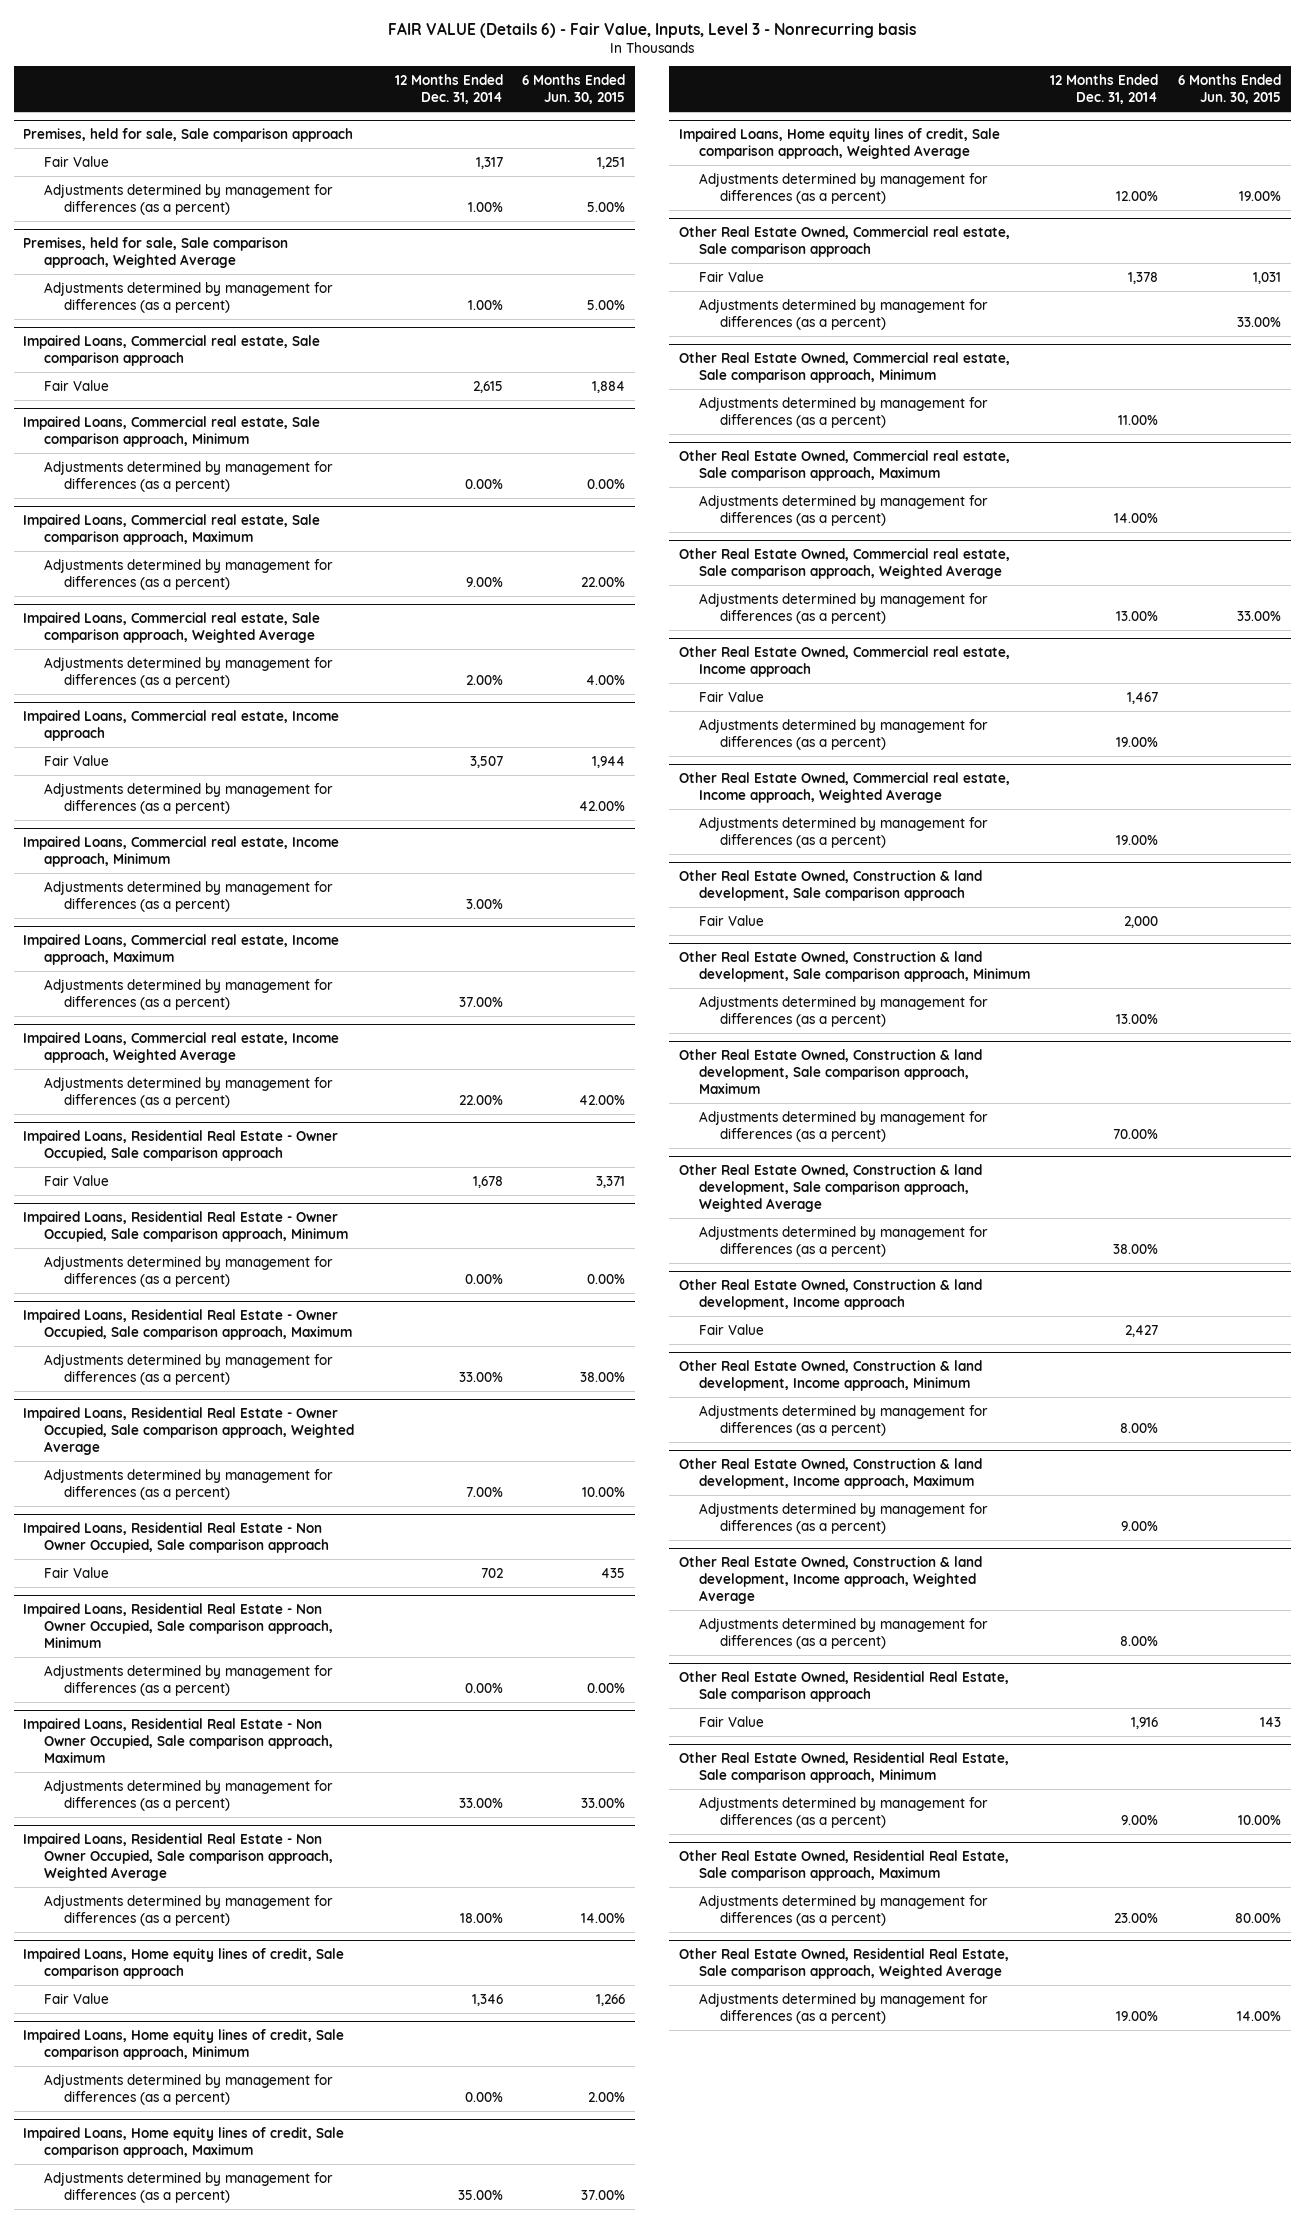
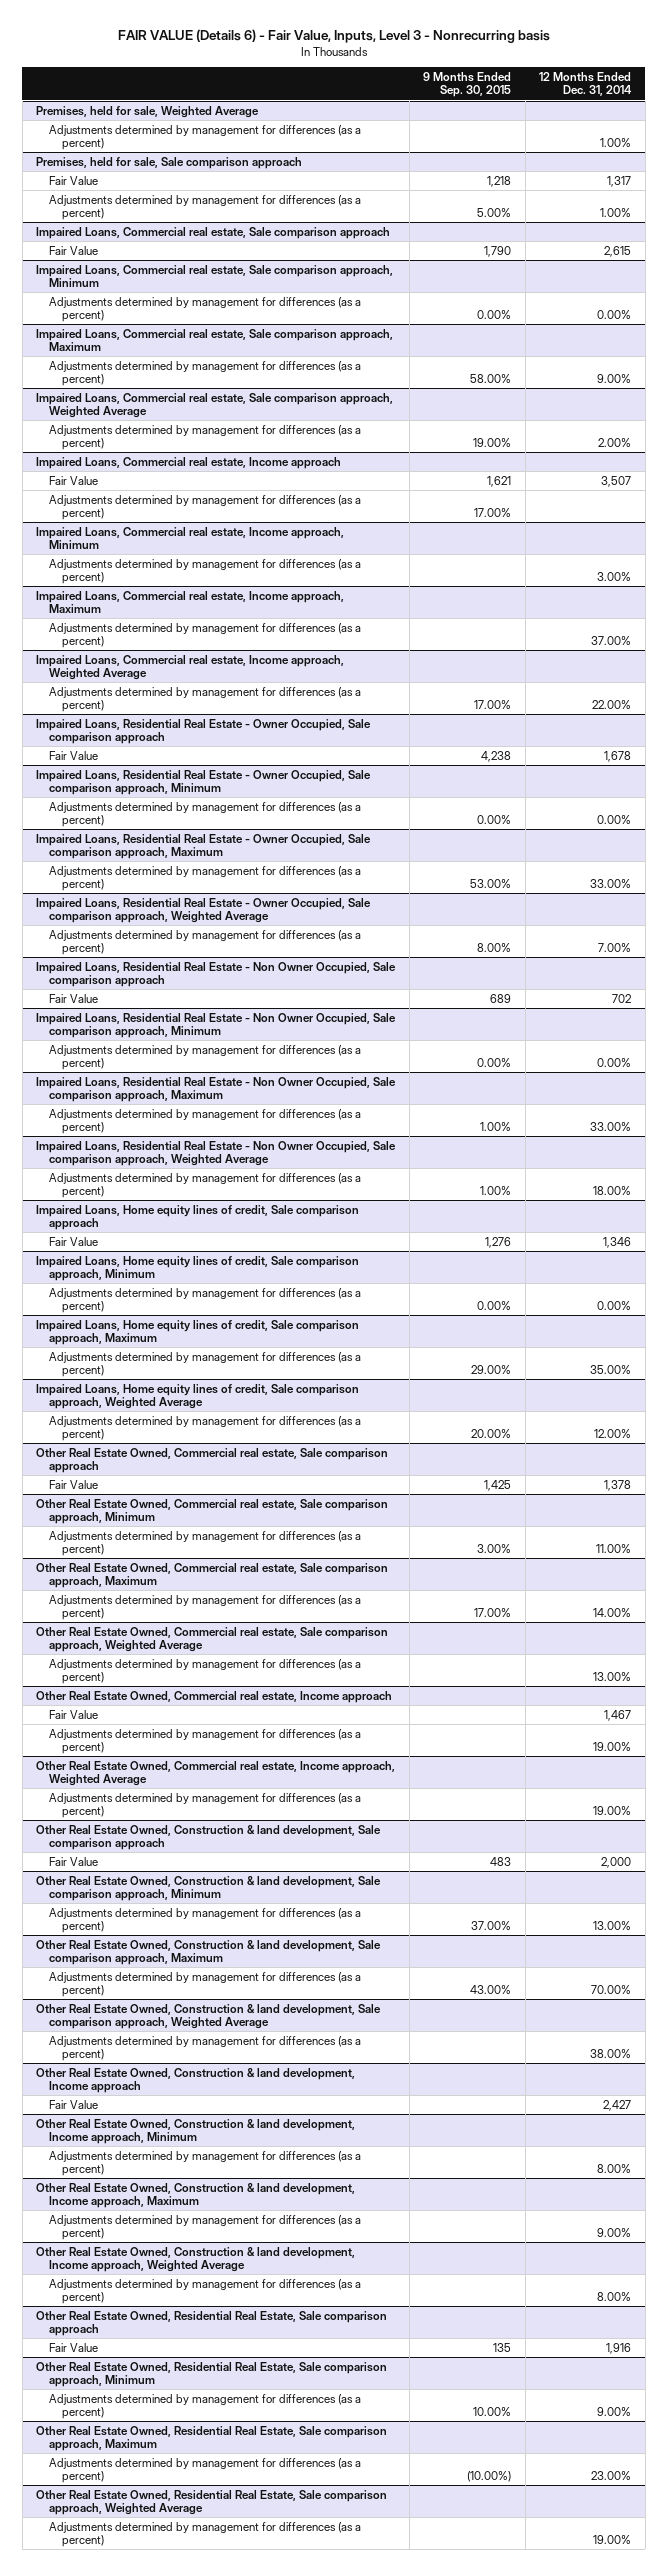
- | 12 Months Ended Dec. 31, 2014 | 6 Months Ended Jun. 30, 2015
+ | 9 Months Ended Sep. 30, 2015 | 12 Months Ended Dec. 31, 2014
+ Premises, held for sale, Weighted Average
+ Adjustments determined by management for differences (as a percent) | | 1.00%
- Premises, held for sale, Sale comparison approach, Weighted Average
- Adjustments determined by management for differences (as a percent) | 1.00% | 5.00%
@ Other Real Estate Owned, Commercial real estate, Sale comparison approach
- Adjustments determined by management for differences (as a percent) | | 33.00%

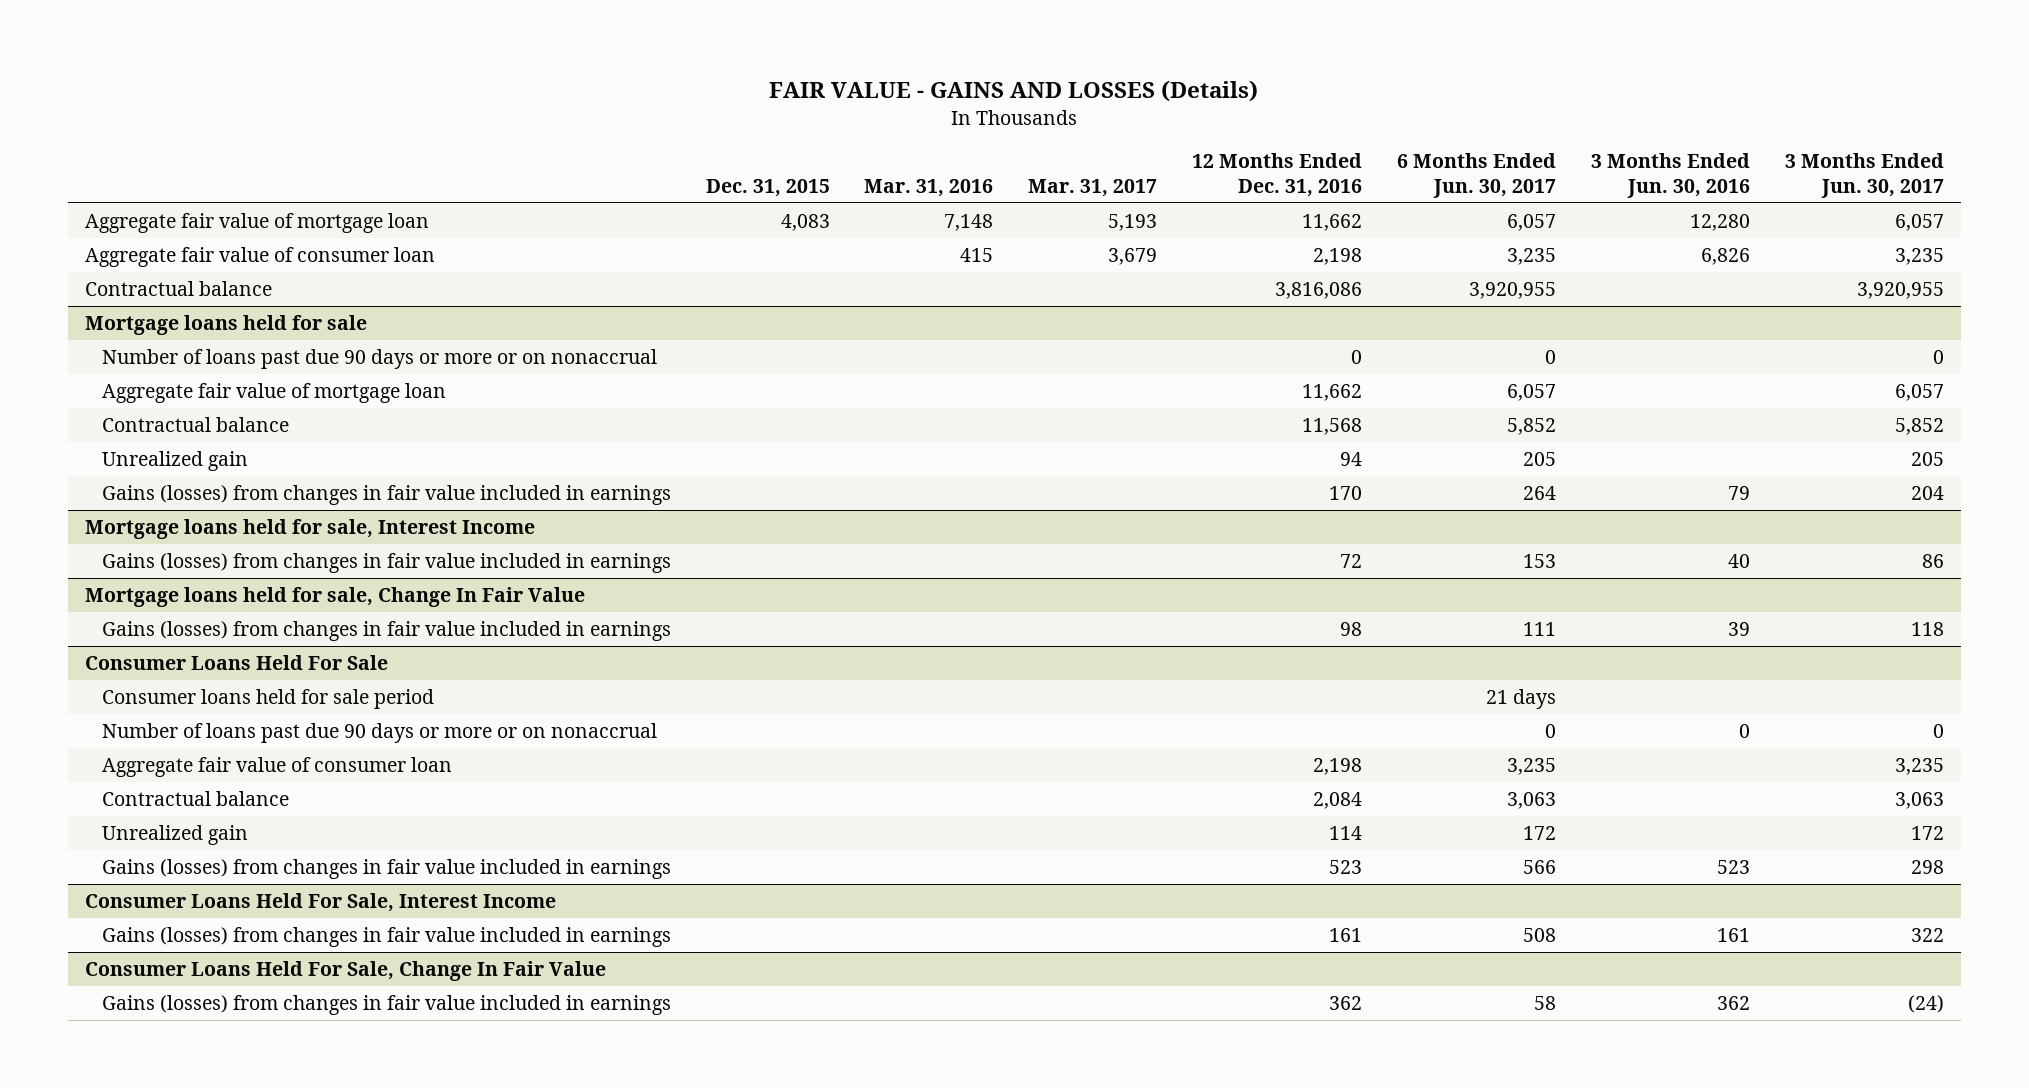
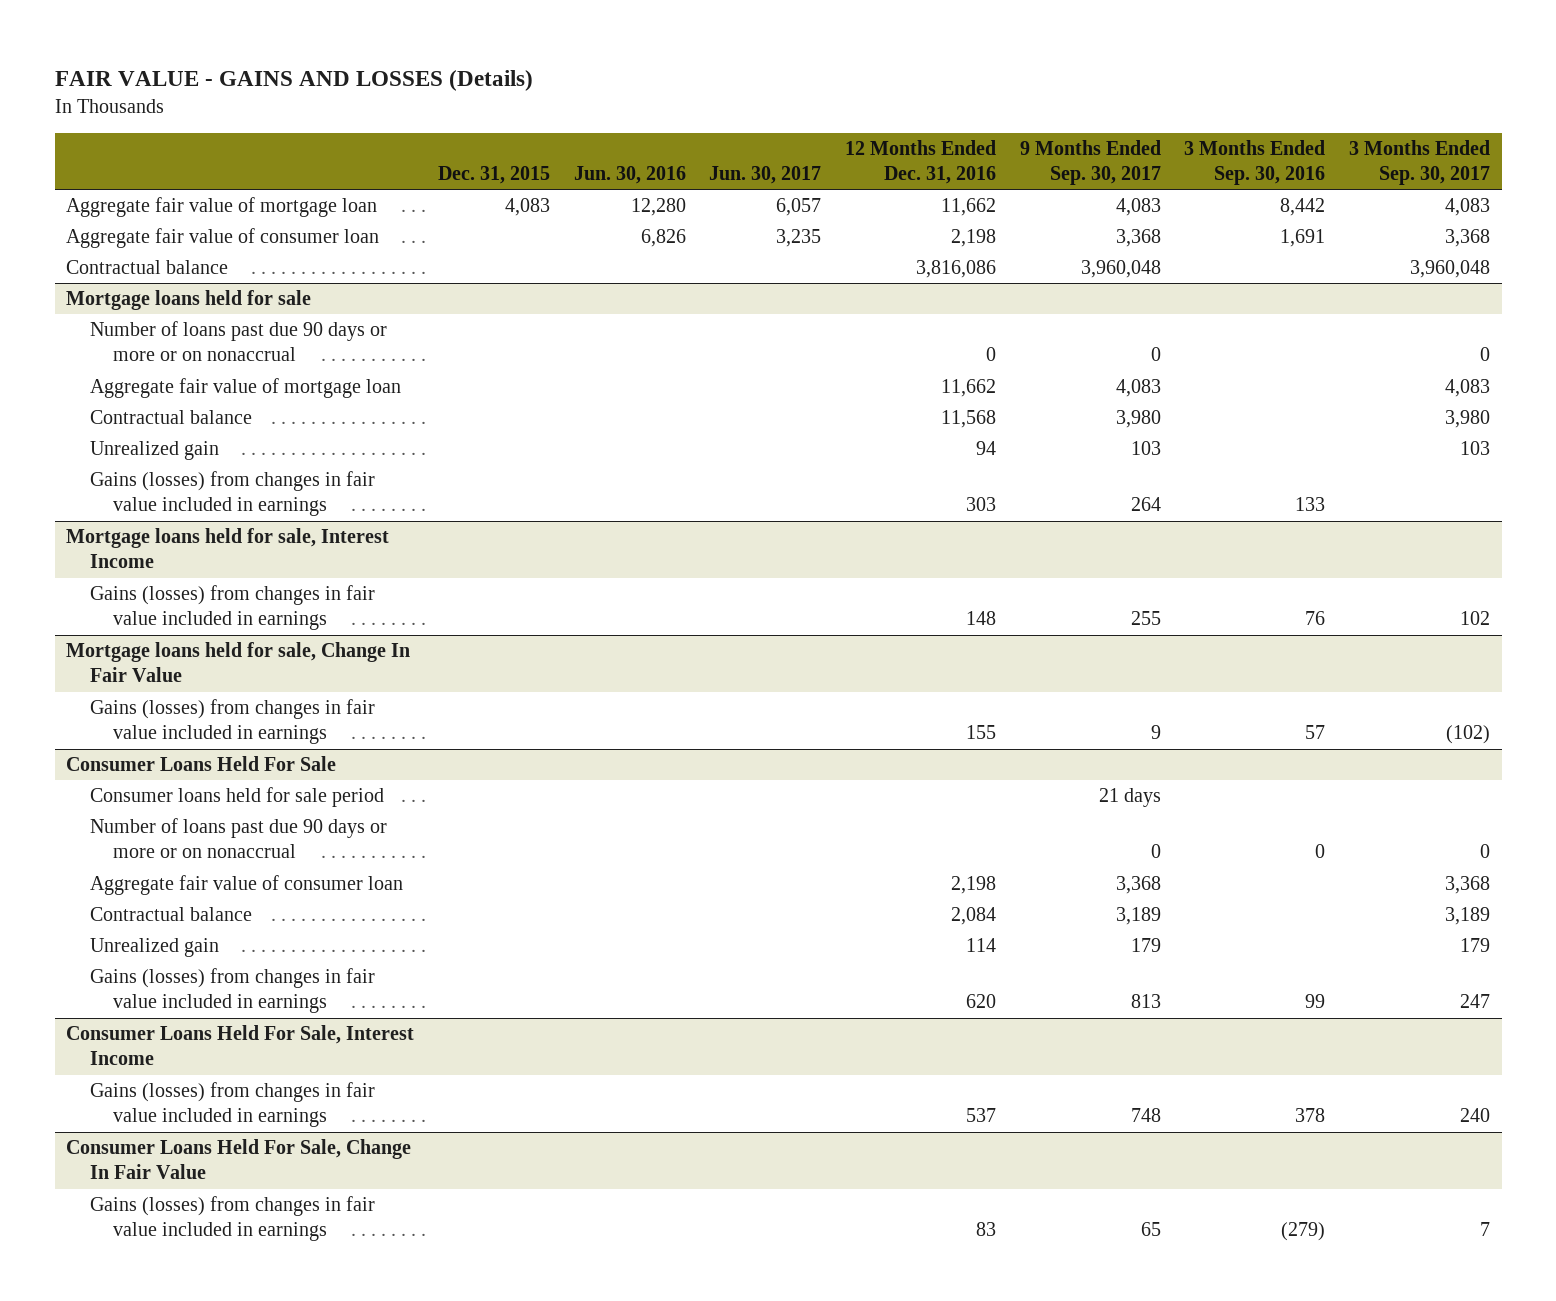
- | Dec. 31, 2015 | Mar. 31, 2016 | Mar. 31, 2017 | 12 Months Ended Dec. 31, 2016 | 6 Months Ended Jun. 30, 2017 | 3 Months Ended Jun. 30, 2016 | 3 Months Ended Jun. 30, 2017
+ | Dec. 31, 2015 | Jun. 30, 2016 | Jun. 30, 2017 | 12 Months Ended Dec. 31, 2016 | 9 Months Ended Sep. 30, 2017 | 3 Months Ended Sep. 30, 2016 | 3 Months Ended Sep. 30, 2017
@ Mortgage loans held for sale
- Gains (losses) from changes in fair value included in earnings | | | | 170 | 264 | 79 | 204
+ Gains (losses) from changes in fair value included in earnings | | | | 303 | 264 | 133 |
@ Mortgage loans held for sale, Interest Income
- Gains (losses) from changes in fair value included in earnings | | | | 72 | 153 | 40 | 86
+ Gains (losses) from changes in fair value included in earnings | | | | 148 | 255 | 76 | 102
@ Mortgage loans held for sale, Change In Fair Value
- Gains (losses) from changes in fair value included in earnings | | | | 98 | 111 | 39 | 118
+ Gains (losses) from changes in fair value included in earnings | | | | 155 | 9 | 57 | (102)
@ Consumer Loans Held For Sale
- Gains (losses) from changes in fair value included in earnings | | | | 523 | 566 | 523 | 298
+ Gains (losses) from changes in fair value included in earnings | | | | 620 | 813 | 99 | 247
@ Consumer Loans Held For Sale, Interest Income
- Gains (losses) from changes in fair value included in earnings | | | | 161 | 508 | 161 | 322
+ Gains (losses) from changes in fair value included in earnings | | | | 537 | 748 | 378 | 240
@ Consumer Loans Held For Sale, Change In Fair Value
- Gains (losses) from changes in fair value included in earnings | | | | 362 | 58 | 362 | (24)
+ Gains (losses) from changes in fair value included in earnings | | | | 83 | 65 | (279) | 7

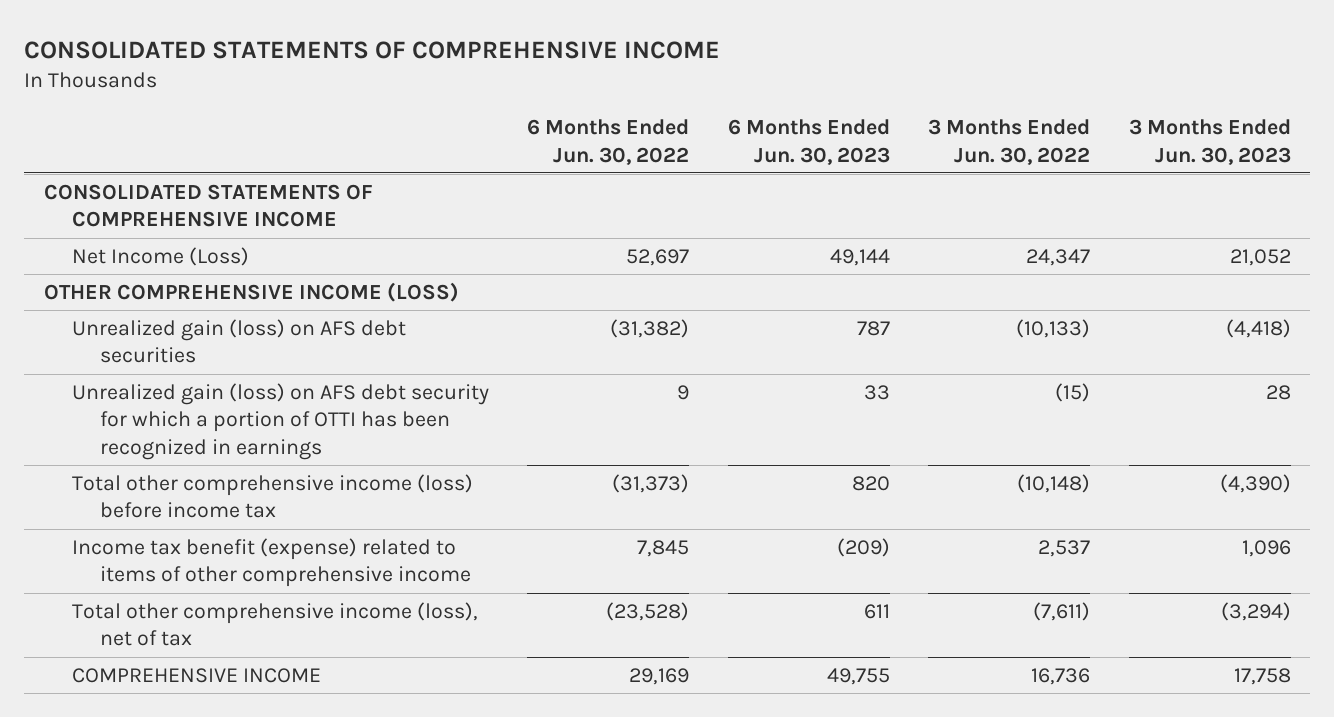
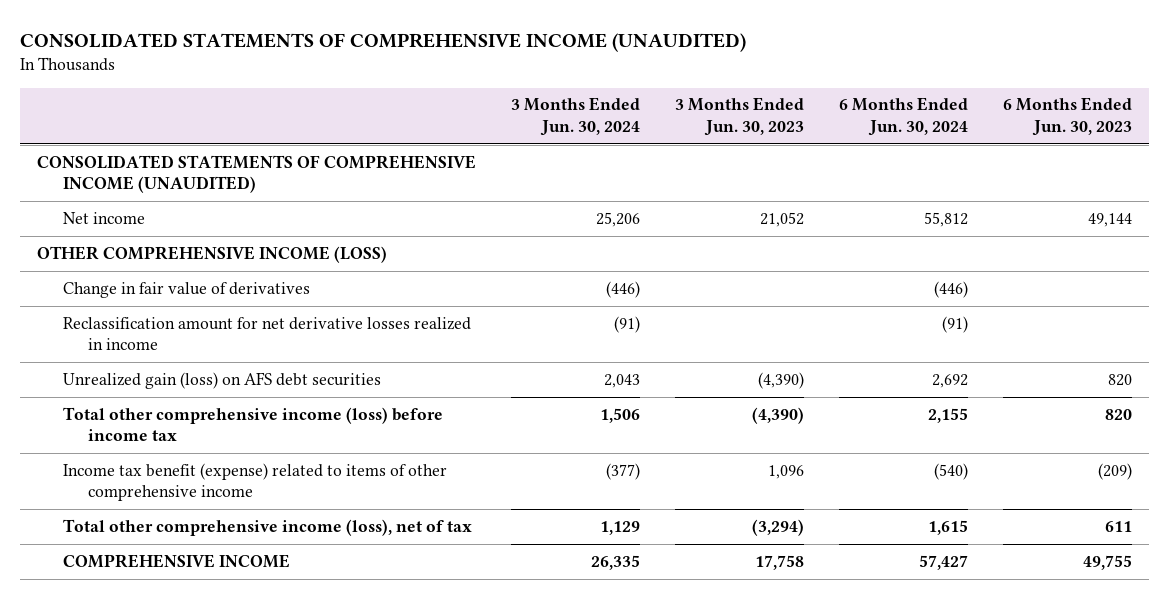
- CONSOLIDATED STATEMENTS OF COMPREHENSIVE INCOME
+ CONSOLIDATED STATEMENTS OF COMPREHENSIVE INCOME (UNAUDITED)
- | 6 Months Ended Jun. 30, 2022 | 6 Months Ended Jun. 30, 2023 | 3 Months Ended Jun. 30, 2022 | 3 Months Ended Jun. 30, 2023
+ | 3 Months Ended Jun. 30, 2024 | 3 Months Ended Jun. 30, 2023 | 6 Months Ended Jun. 30, 2024 | 6 Months Ended Jun. 30, 2023
- CONSOLIDATED STATEMENTS OF COMPREHENSIVE INCOME
- Net Income (Loss) | 52,697 | 49,144 | 24,347 | 21,052
+ CONSOLIDATED STATEMENTS OF COMPREHENSIVE INCOME (UNAUDITED)
+ Net income | 25,206 | 21,052 | 55,812 | 49,144
- Unrealized gain (loss) on AFS debt securities | (31,382) | 787 | (10,133) | (4,418)
- Unrealized gain (loss) on AFS debt security for which a portion of OTTI has been recognized in earnings | 9 | 33 | (15) | 28
+ Change in fair value of derivatives | (446) | | (446) |
+ Reclassification amount for net derivative losses realized in income | (91) | | (91) |
+ Unrealized gain (loss) on AFS debt securities | 2,043 | (4,390) | 2,692 | 820

